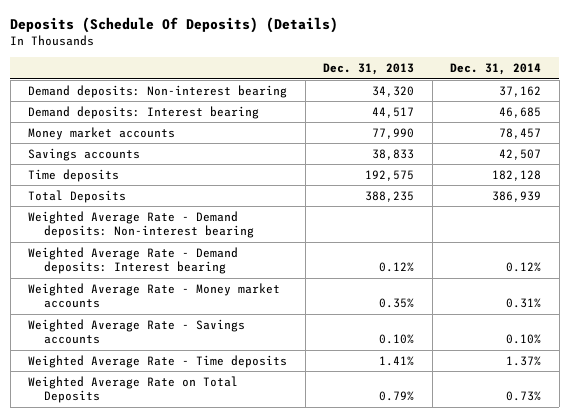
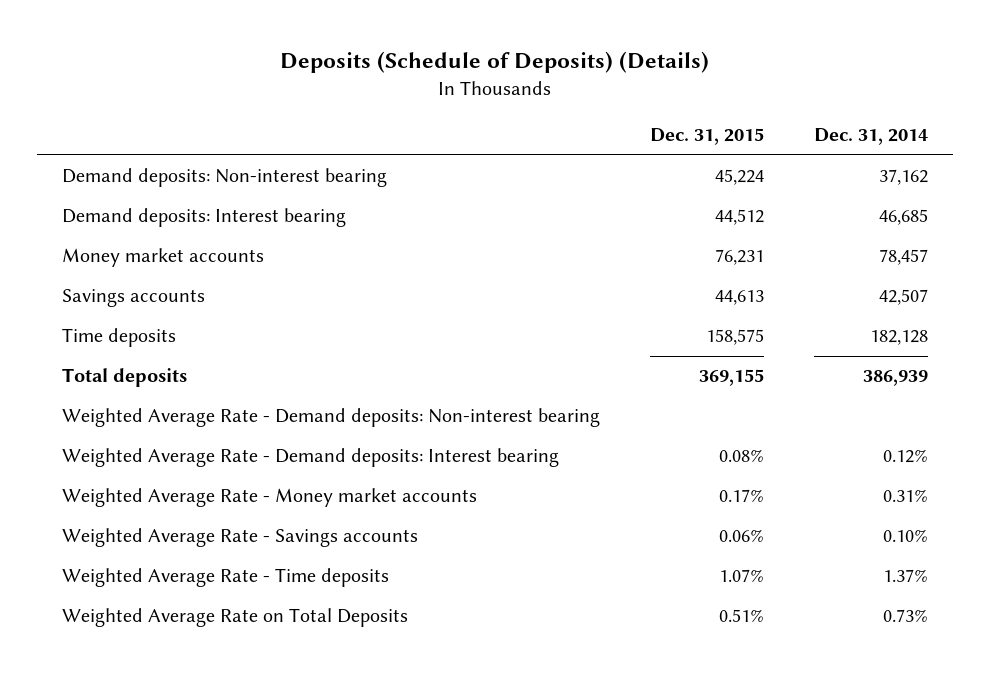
- Deposits (Schedule Of Deposits) (Details)
+ Deposits (Schedule of Deposits) (Details)
- | Dec. 31, 2013 | Dec. 31, 2014
+ | Dec. 31, 2015 | Dec. 31, 2014
- Total Deposits | 388,235 | 386,939
+ Total deposits | 369,155 | 386,939

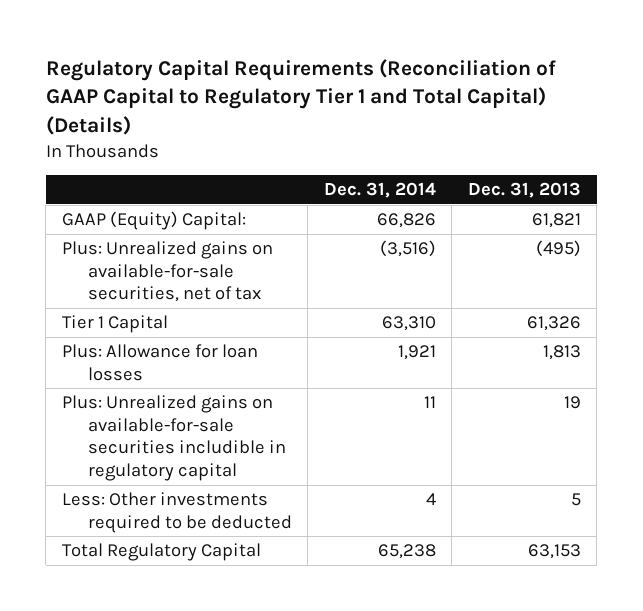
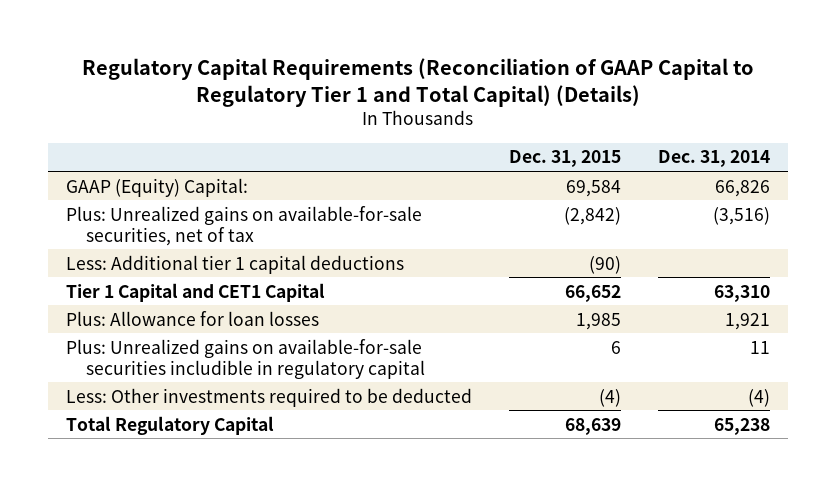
- | Dec. 31, 2014 | Dec. 31, 2013
+ | Dec. 31, 2015 | Dec. 31, 2014
- Tier 1 Capital | 63,310 | 61,326
+ Less: Additional tier 1 capital deductions | (90) |
+ Tier 1 Capital and CET1 Capital | 66,652 | 63,310
- Less: Other investments required to be deducted | 4 | 5
+ Less: Other investments required to be deducted | (4) | (4)

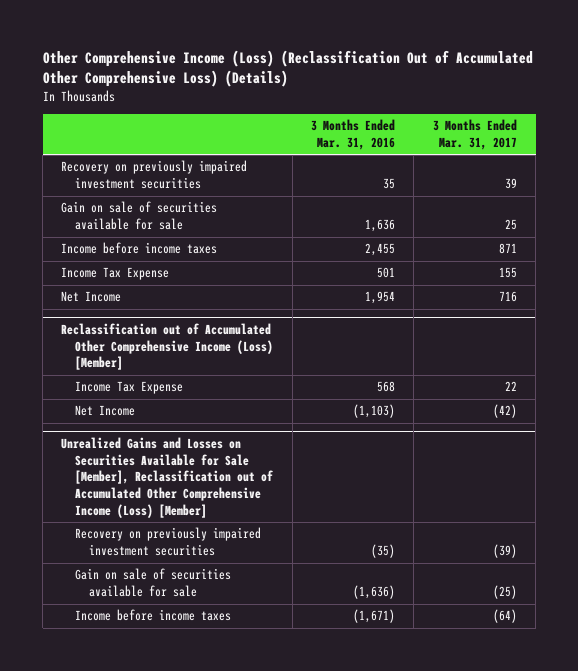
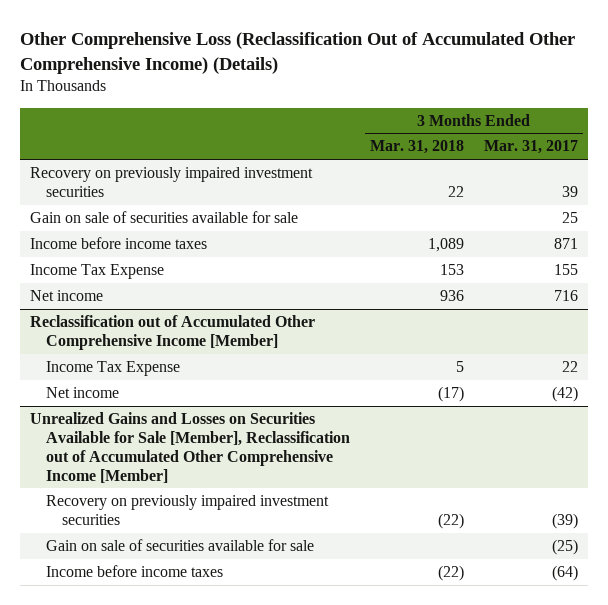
- Other Comprehensive Income (Loss) (Reclassification Out of Accumulated Other Comprehensive Loss) (Details)
+ Other Comprehensive Loss (Reclassification Out of Accumulated Other Comprehensive Income) (Details)
- | 3 Months Ended Mar. 31, 2016 | 3 Months Ended Mar. 31, 2017
+ | 3 Months Ended Mar. 31, 2018 | 3 Months Ended Mar. 31, 2017
- Net Income | 1,954 | 716
- Reclassification out of Accumulated Other Comprehensive Income (Loss) [Member]
+ Net income | 936 | 716
+ Reclassification out of Accumulated Other Comprehensive Income [Member]
- Net Income | (1,103) | (42)
- Unrealized Gains and Losses on Securities Available for Sale [Member], Reclassification out of Accumulated Other Comprehensive Income (Loss) [Member]
+ Net income | (17) | (42)
+ Unrealized Gains and Losses on Securities Available for Sale [Member], Reclassification out of Accumulated Other Comprehensive Income [Member]

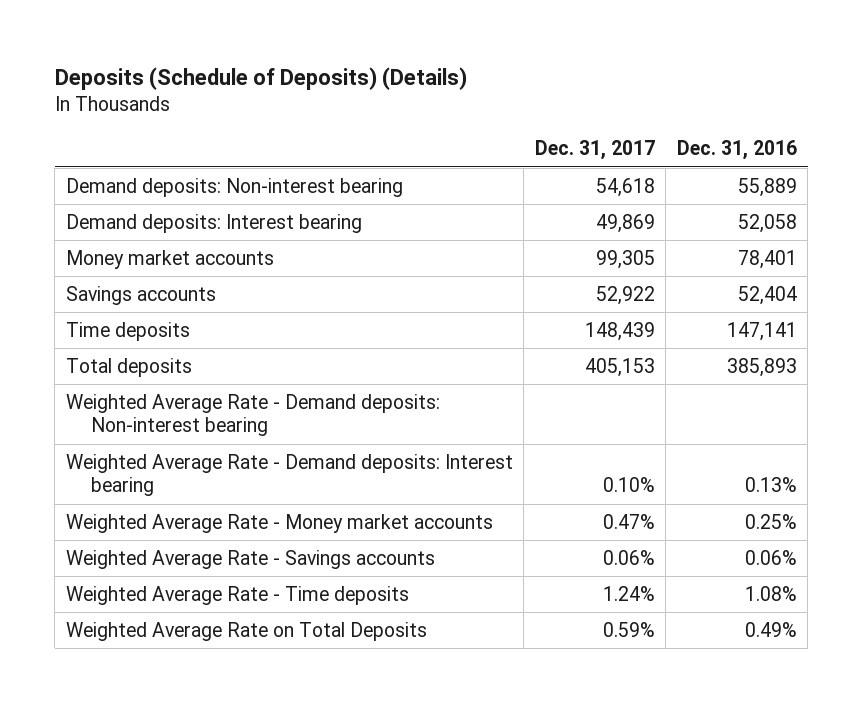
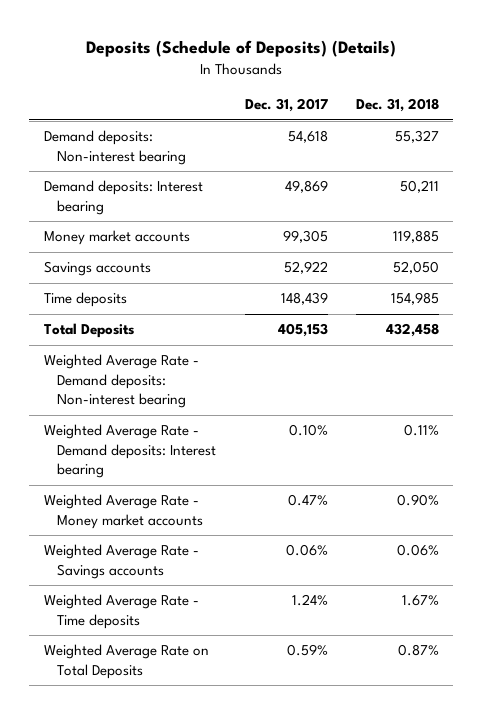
- | Dec. 31, 2017 | Dec. 31, 2016
+ | Dec. 31, 2017 | Dec. 31, 2018
- Total deposits | 405,153 | 385,893
+ Total Deposits | 405,153 | 432,458

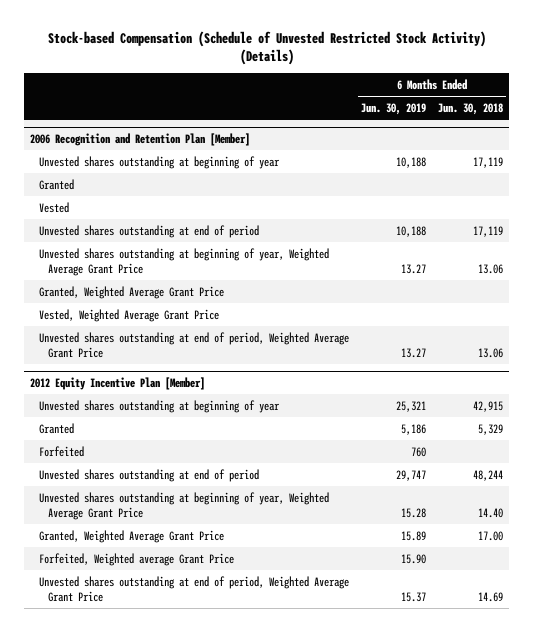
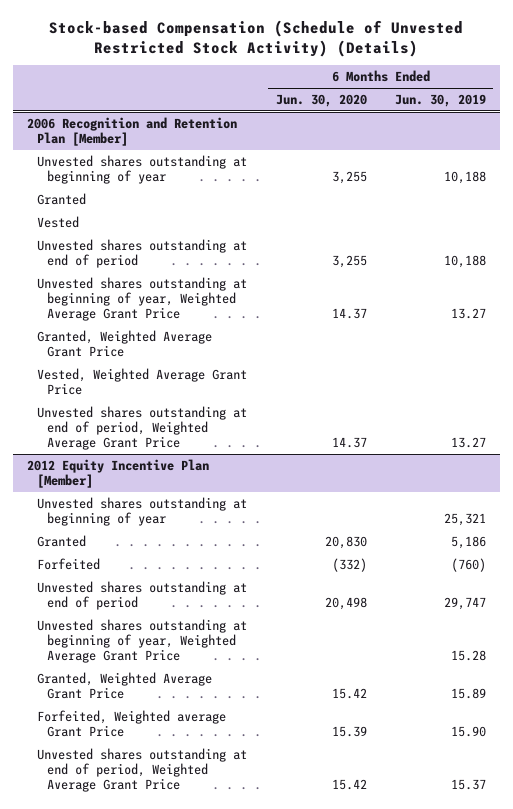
- | 6 Months Ended Jun. 30, 2019 | 6 Months Ended Jun. 30, 2018
+ | 6 Months Ended Jun. 30, 2020 | 6 Months Ended Jun. 30, 2019
@ 2012 Equity Incentive Plan [Member]
- Forfeited | 760 |
+ Forfeited | (332) | (760)

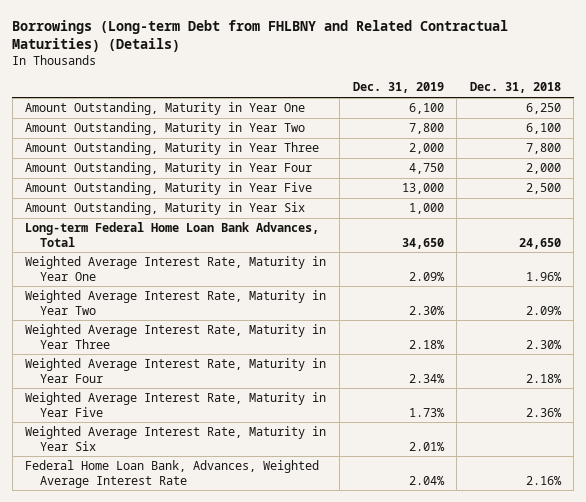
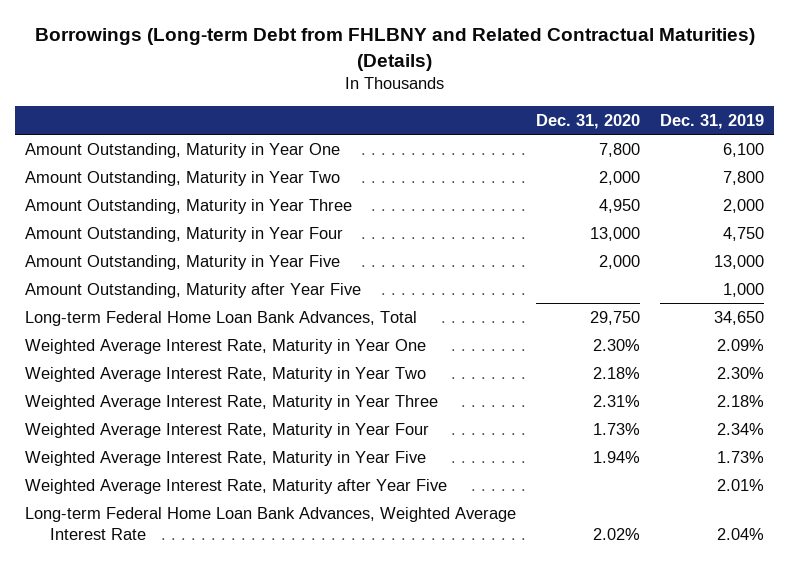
- | Dec. 31, 2019 | Dec. 31, 2018
+ | Dec. 31, 2020 | Dec. 31, 2019
- Amount Outstanding, Maturity in Year Six | 1,000 |
+ Amount Outstanding, Maturity after Year Five | | 1,000
- Weighted Average Interest Rate, Maturity in Year Six | 2.01% |
- Federal Home Loan Bank, Advances, Weighted Average Interest Rate | 2.04% | 2.16%
+ Weighted Average Interest Rate, Maturity after Year Five | | 2.01%
+ Long-term Federal Home Loan Bank Advances, Weighted Average Interest Rate | 2.02% | 2.04%

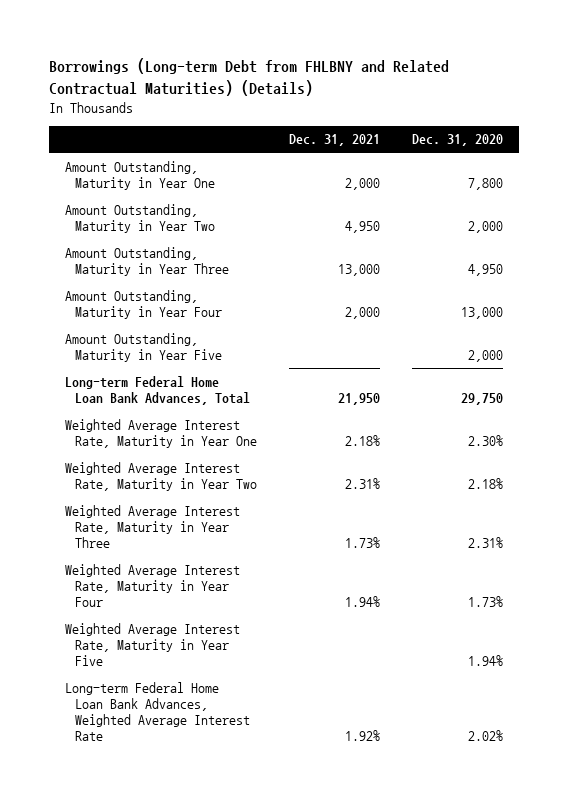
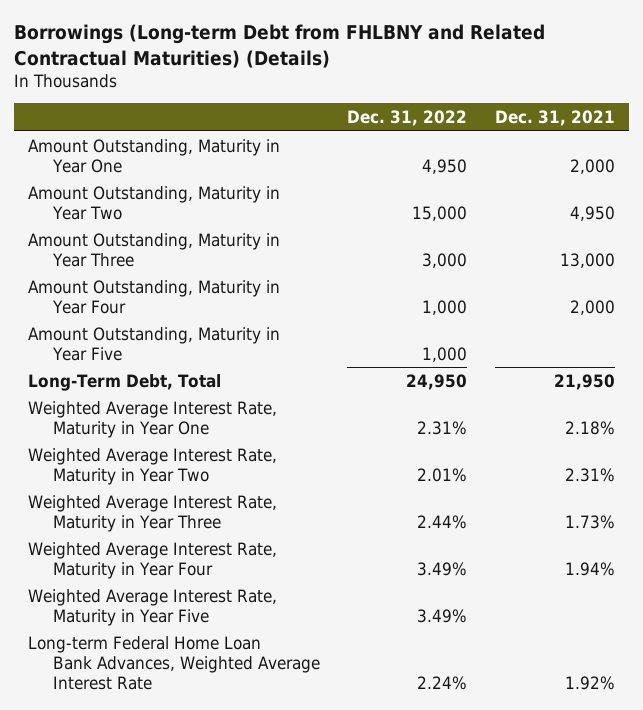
- | Dec. 31, 2021 | Dec. 31, 2020
+ | Dec. 31, 2022 | Dec. 31, 2021
- Long-term Federal Home Loan Bank Advances, Total | 21,950 | 29,750
+ Long-Term Debt, Total | 24,950 | 21,950

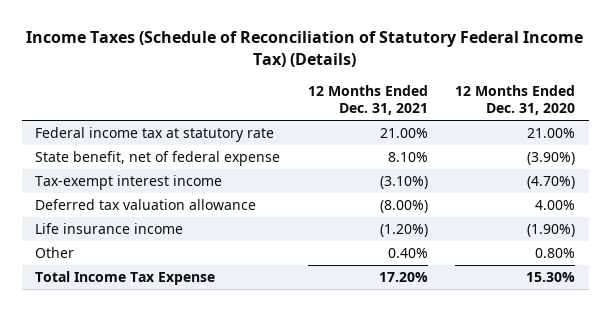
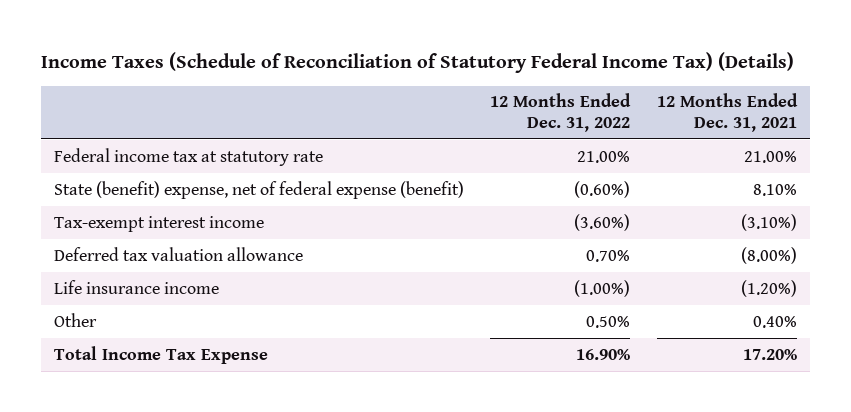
- | 12 Months Ended Dec. 31, 2021 | 12 Months Ended Dec. 31, 2020
+ | 12 Months Ended Dec. 31, 2022 | 12 Months Ended Dec. 31, 2021
- State benefit, net of federal expense | 8.10% | (3.90%)
+ State (benefit) expense, net of federal expense (benefit) | (0.60%) | 8.10%

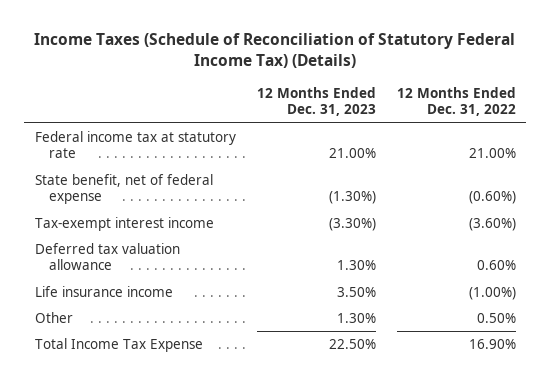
- | 12 Months Ended Dec. 31, 2022 | 12 Months Ended Dec. 31, 2021
+ | 12 Months Ended Dec. 31, 2023 | 12 Months Ended Dec. 31, 2022
- State (benefit) expense, net of federal expense (benefit) | (0.60%) | 8.10%
+ State benefit, net of federal expense | (1.30%) | (0.60%)
- Deferred tax valuation allowance | 0.70% | (8.00%)
+ Deferred tax valuation allowance | 1.30% | 0.60%

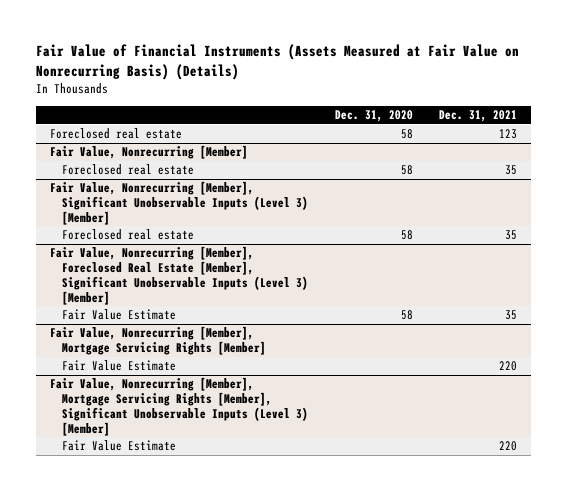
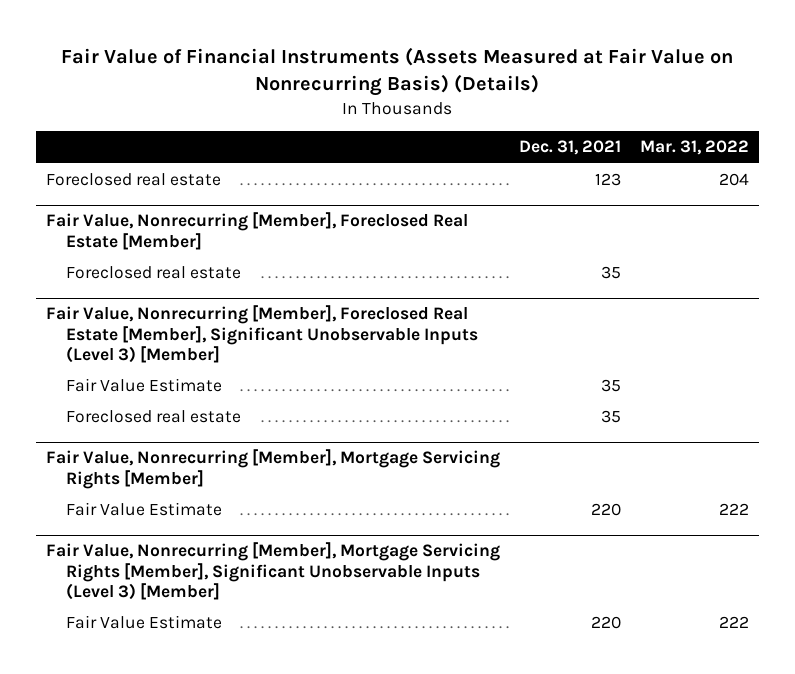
- | Dec. 31, 2020 | Dec. 31, 2021
+ | Dec. 31, 2021 | Mar. 31, 2022
- Fair Value, Nonrecurring [Member]
- Foreclosed real estate | 58 | 35
- Fair Value, Nonrecurring [Member], Significant Unobservable Inputs (Level 3) [Member]
+ Fair Value, Nonrecurring [Member], Foreclosed Real Estate [Member]
@ Fair Value, Nonrecurring [Member], Foreclosed Real Estate [Member], Significant Unobservable Inputs (Level 3) [Member]
+ Foreclosed real estate | 35 |

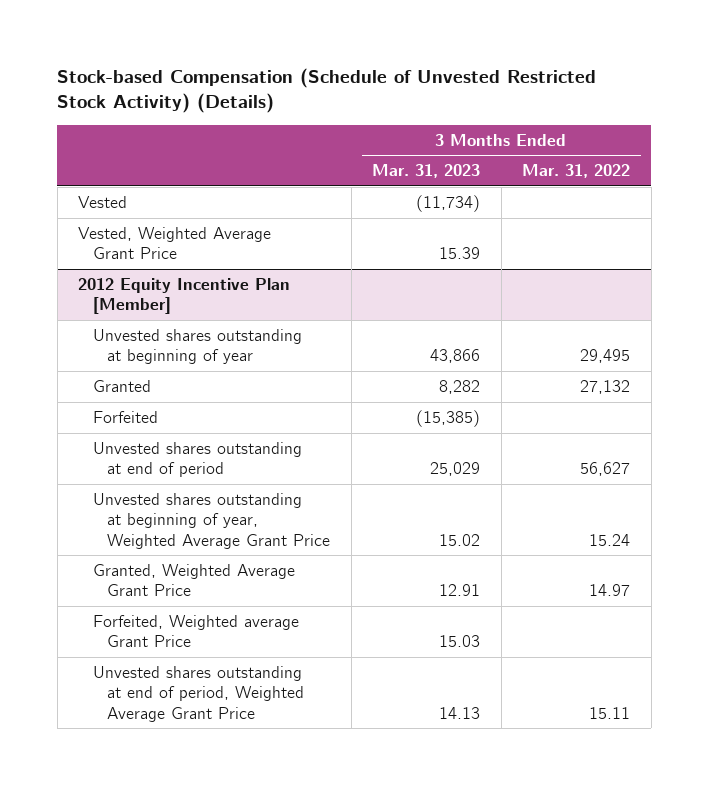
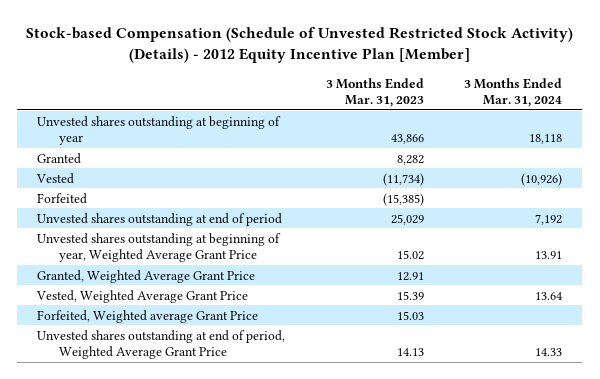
- Stock-based Compensation (Schedule of Unvested Restricted Stock Activity) (Details)
+ Stock-based Compensation (Schedule of Unvested Restricted Stock Activity) (Details) - 2012 Equity Incentive Plan [Member]
- | 3 Months Ended Mar. 31, 2023 | 3 Months Ended Mar. 31, 2022
+ | 3 Months Ended Mar. 31, 2023 | 3 Months Ended Mar. 31, 2024
- 2012 Equity Incentive Plan [Member]
moved down: Vested | (11,734) | (10,926)
moved down: Vested, Weighted Average Grant Price | 15.39 | 13.64

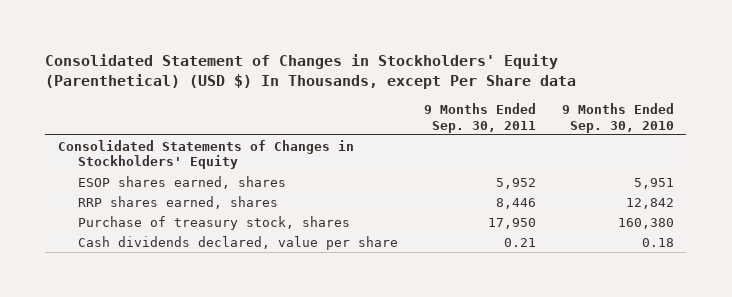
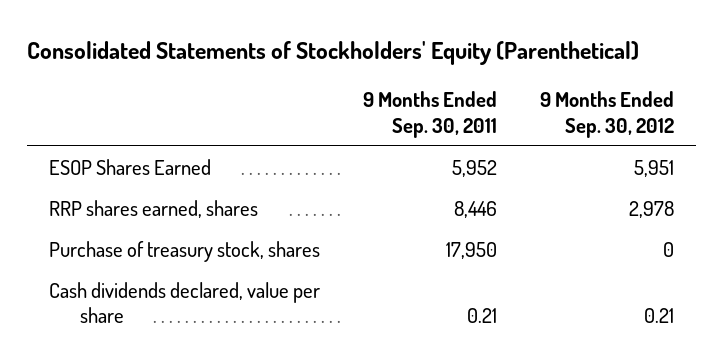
- Consolidated Statement of Changes in Stockholders' Equity (Parenthetical) (USD $) In Thousands, except Per Share data
+ Consolidated Statements of Stockholders' Equity (Parenthetical)
- | 9 Months Ended Sep. 30, 2011 | 9 Months Ended Sep. 30, 2010
+ | 9 Months Ended Sep. 30, 2011 | 9 Months Ended Sep. 30, 2012
- Consolidated Statements of Changes in Stockholders' Equity
- ESOP shares earned, shares | 5,952 | 5,951
+ ESOP Shares Earned | 5,952 | 5,951

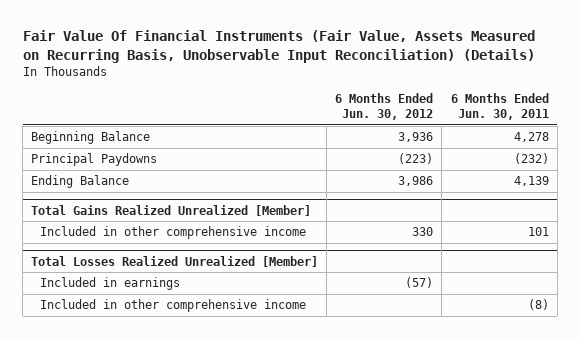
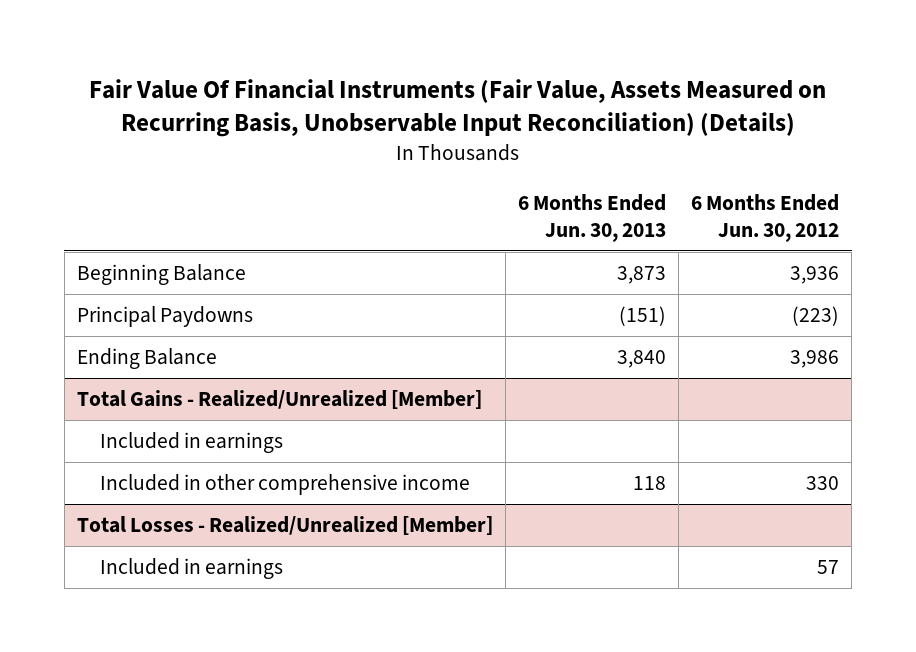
- | 6 Months Ended Jun. 30, 2012 | 6 Months Ended Jun. 30, 2011
+ | 6 Months Ended Jun. 30, 2013 | 6 Months Ended Jun. 30, 2012
- Total Gains Realized Unrealized [Member]
+ Total Gains - Realized/Unrealized [Member]
+ Included in earnings
- Total Losses Realized Unrealized [Member]
- Included in earnings | (57) |
- Included in other comprehensive income | | (8)
+ Total Losses - Realized/Unrealized [Member]
+ Included in earnings | | 57

